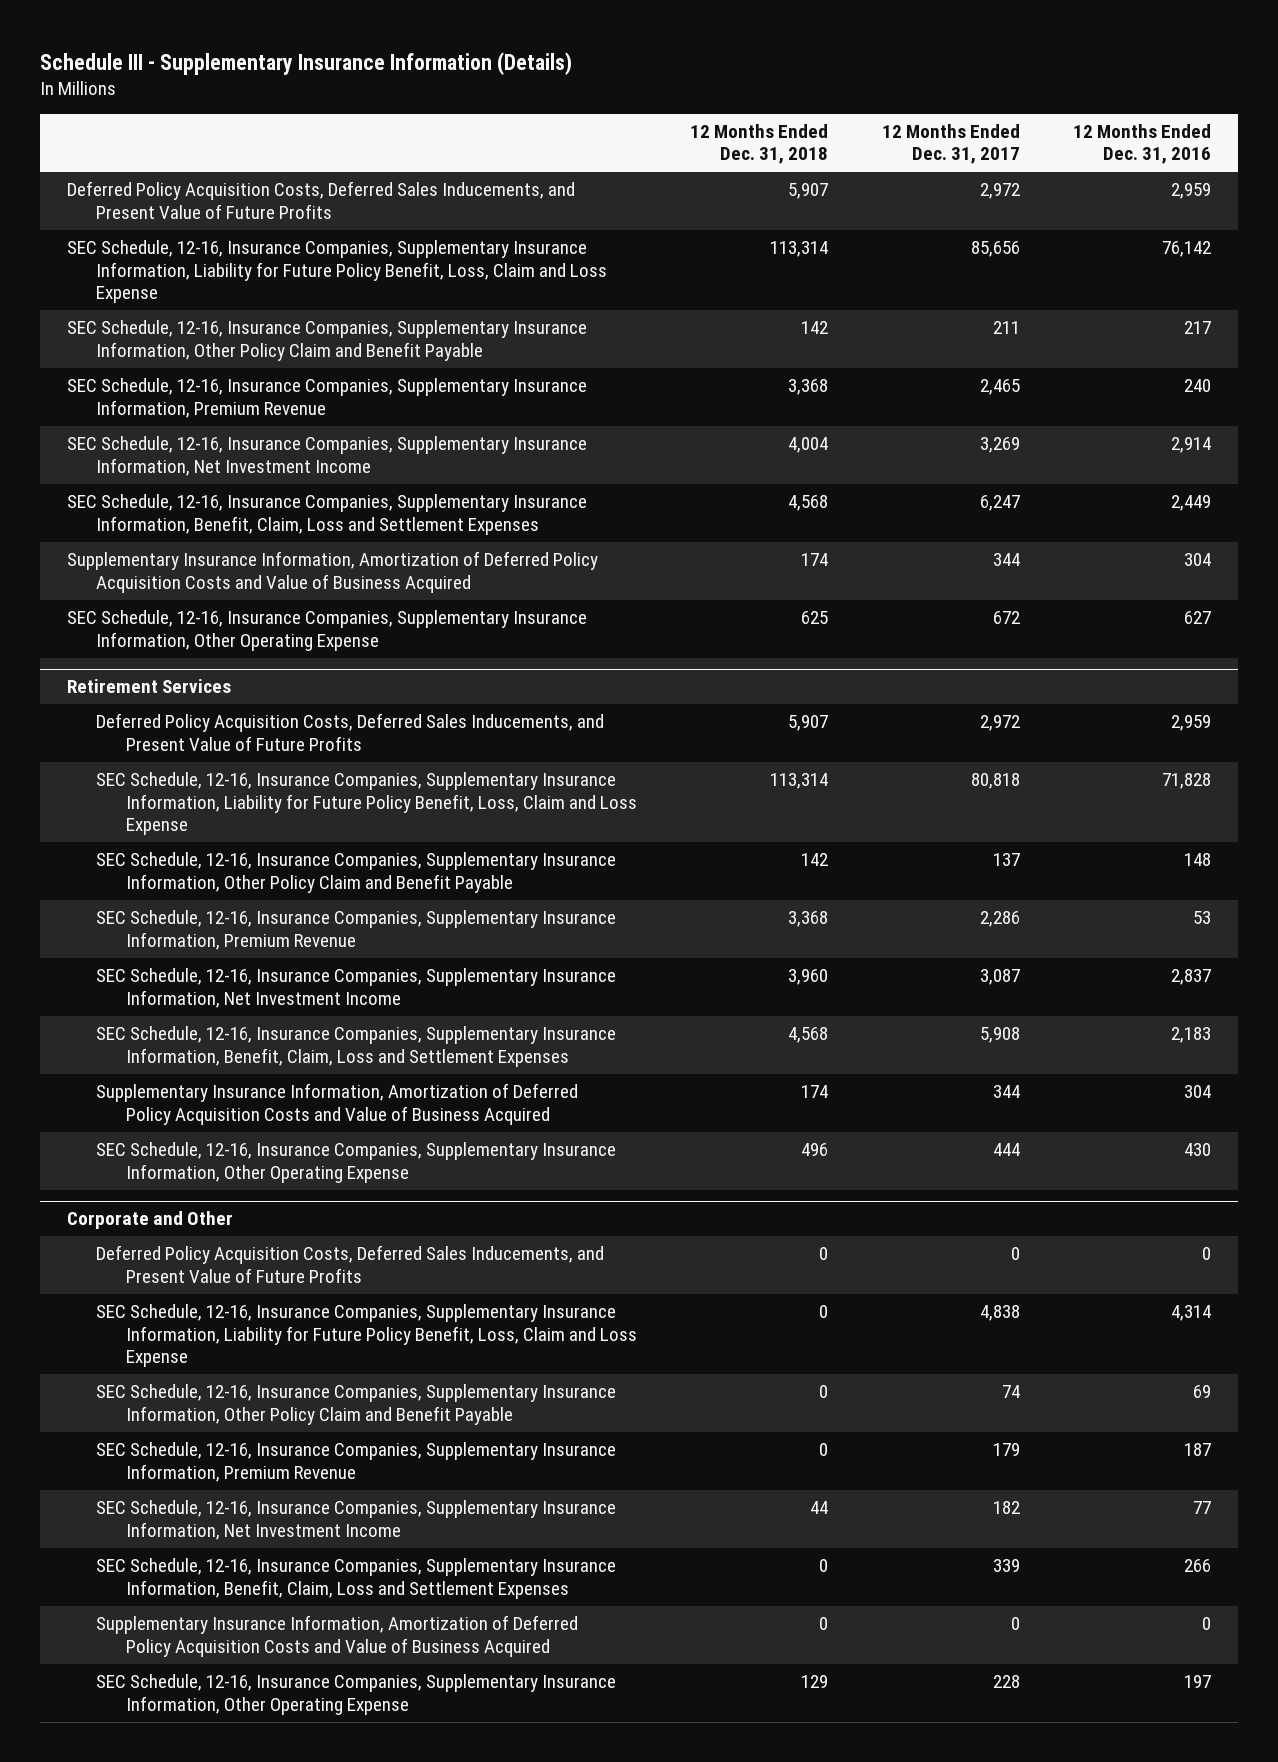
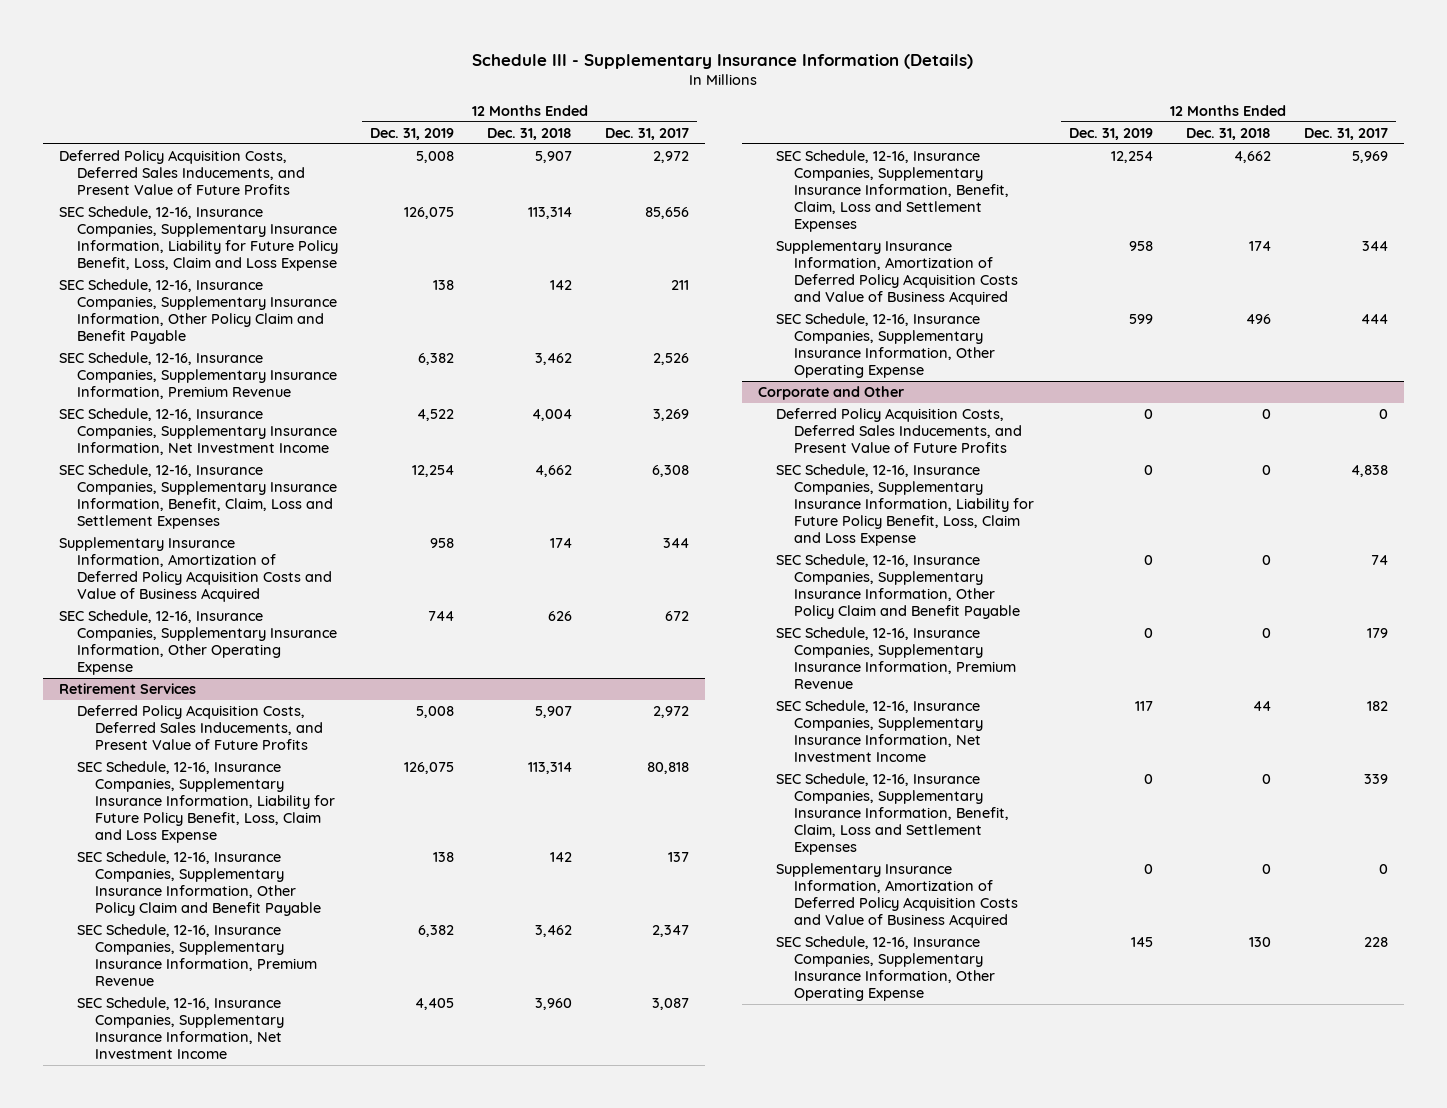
- | 12 Months Ended Dec. 31, 2018 | 12 Months Ended Dec. 31, 2017 | 12 Months Ended Dec. 31, 2016
+ | 12 Months Ended Dec. 31, 2019 | 12 Months Ended Dec. 31, 2018 | 12 Months Ended Dec. 31, 2017
- SEC Schedule, 12-16, Insurance Companies, Supplementary Insurance Information, Premium Revenue | 3,368 | 2,465 | 240
+ SEC Schedule, 12-16, Insurance Companies, Supplementary Insurance Information, Premium Revenue | 6,382 | 3,462 | 2,526
- SEC Schedule, 12-16, Insurance Companies, Supplementary Insurance Information, Benefit, Claim, Loss and Settlement Expenses | 4,568 | 6,247 | 2,449
+ SEC Schedule, 12-16, Insurance Companies, Supplementary Insurance Information, Benefit, Claim, Loss and Settlement Expenses | 12,254 | 4,662 | 6,308
- SEC Schedule, 12-16, Insurance Companies, Supplementary Insurance Information, Other Operating Expense | 625 | 672 | 627
+ SEC Schedule, 12-16, Insurance Companies, Supplementary Insurance Information, Other Operating Expense | 744 | 626 | 672
@ Retirement Services
- SEC Schedule, 12-16, Insurance Companies, Supplementary Insurance Information, Premium Revenue | 3,368 | 2,286 | 53
+ SEC Schedule, 12-16, Insurance Companies, Supplementary Insurance Information, Premium Revenue | 6,382 | 3,462 | 2,347
- SEC Schedule, 12-16, Insurance Companies, Supplementary Insurance Information, Benefit, Claim, Loss and Settlement Expenses | 4,568 | 5,908 | 2,183
+ SEC Schedule, 12-16, Insurance Companies, Supplementary Insurance Information, Benefit, Claim, Loss and Settlement Expenses | 12,254 | 4,662 | 5,969
@ Corporate and Other
- SEC Schedule, 12-16, Insurance Companies, Supplementary Insurance Information, Other Operating Expense | 129 | 228 | 197
+ SEC Schedule, 12-16, Insurance Companies, Supplementary Insurance Information, Other Operating Expense | 145 | 130 | 228

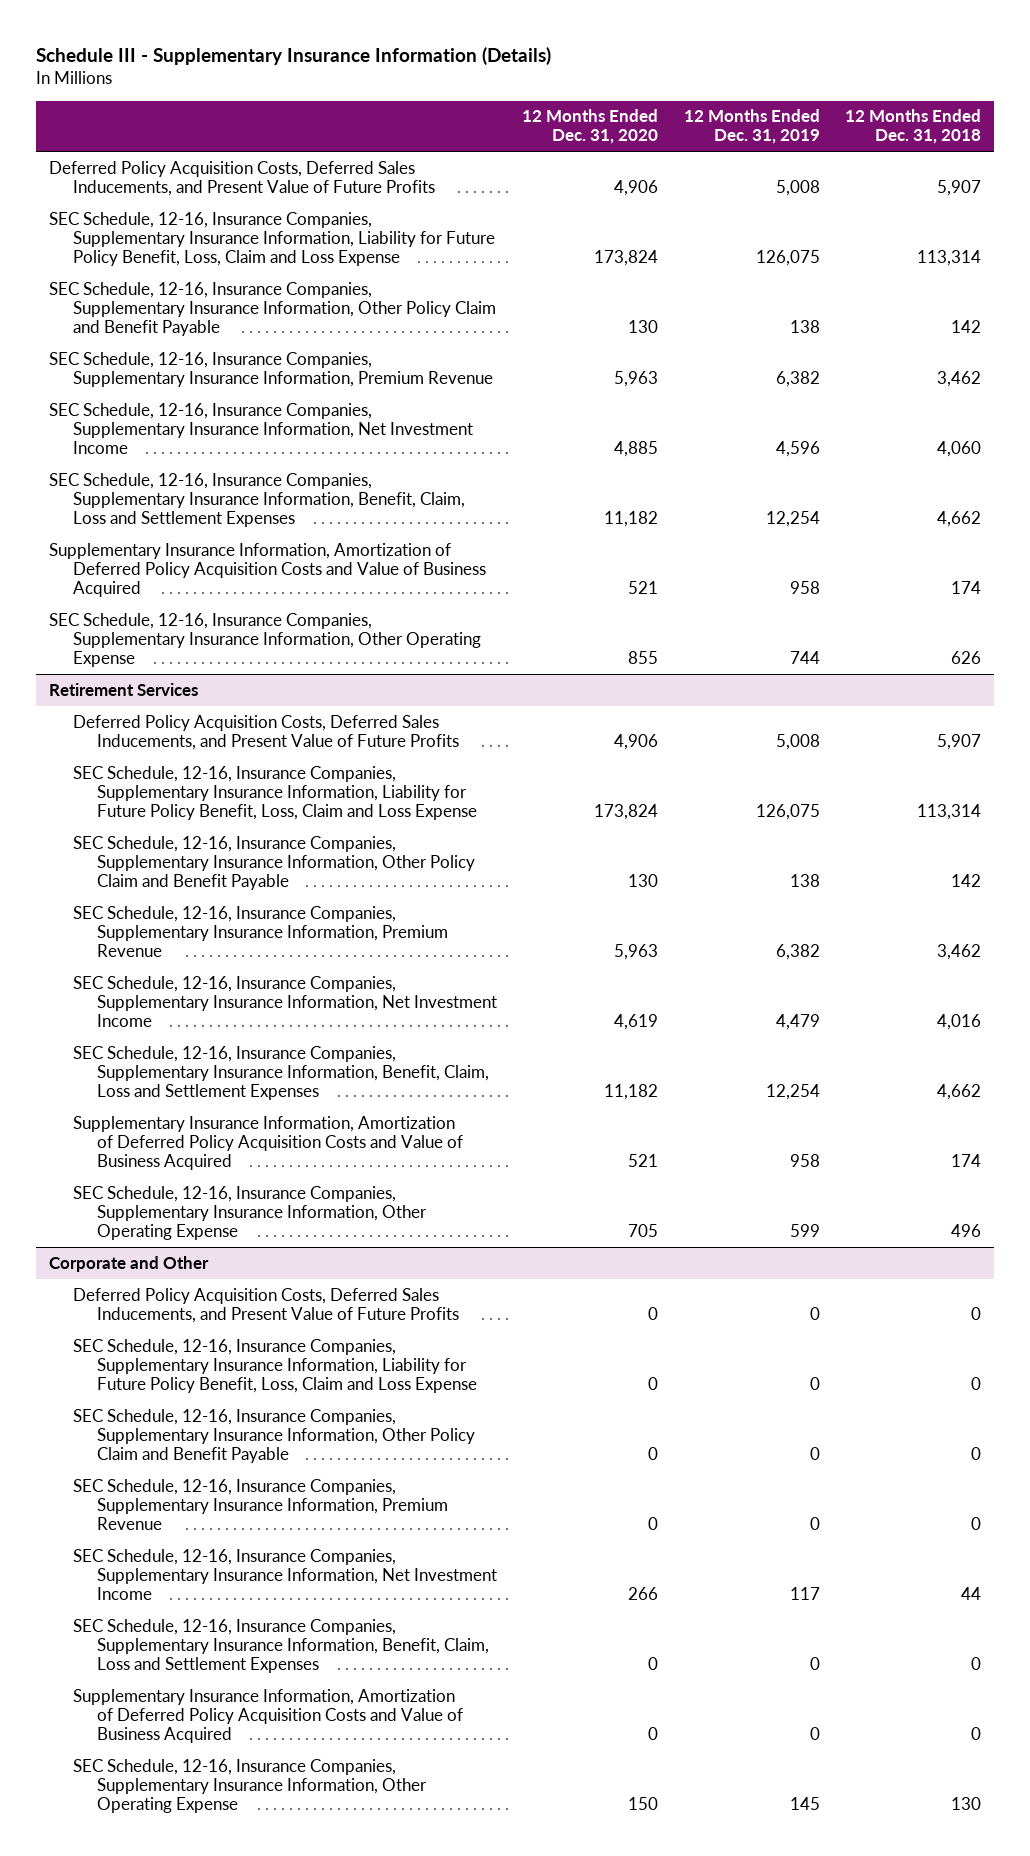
- | 12 Months Ended Dec. 31, 2019 | 12 Months Ended Dec. 31, 2018 | 12 Months Ended Dec. 31, 2017
+ | 12 Months Ended Dec. 31, 2020 | 12 Months Ended Dec. 31, 2019 | 12 Months Ended Dec. 31, 2018
- SEC Schedule, 12-16, Insurance Companies, Supplementary Insurance Information, Net Investment Income | 4,522 | 4,004 | 3,269
+ SEC Schedule, 12-16, Insurance Companies, Supplementary Insurance Information, Net Investment Income | 4,885 | 4,596 | 4,060
@ Retirement Services
- SEC Schedule, 12-16, Insurance Companies, Supplementary Insurance Information, Net Investment Income | 4,405 | 3,960 | 3,087
+ SEC Schedule, 12-16, Insurance Companies, Supplementary Insurance Information, Net Investment Income | 4,619 | 4,479 | 4,016

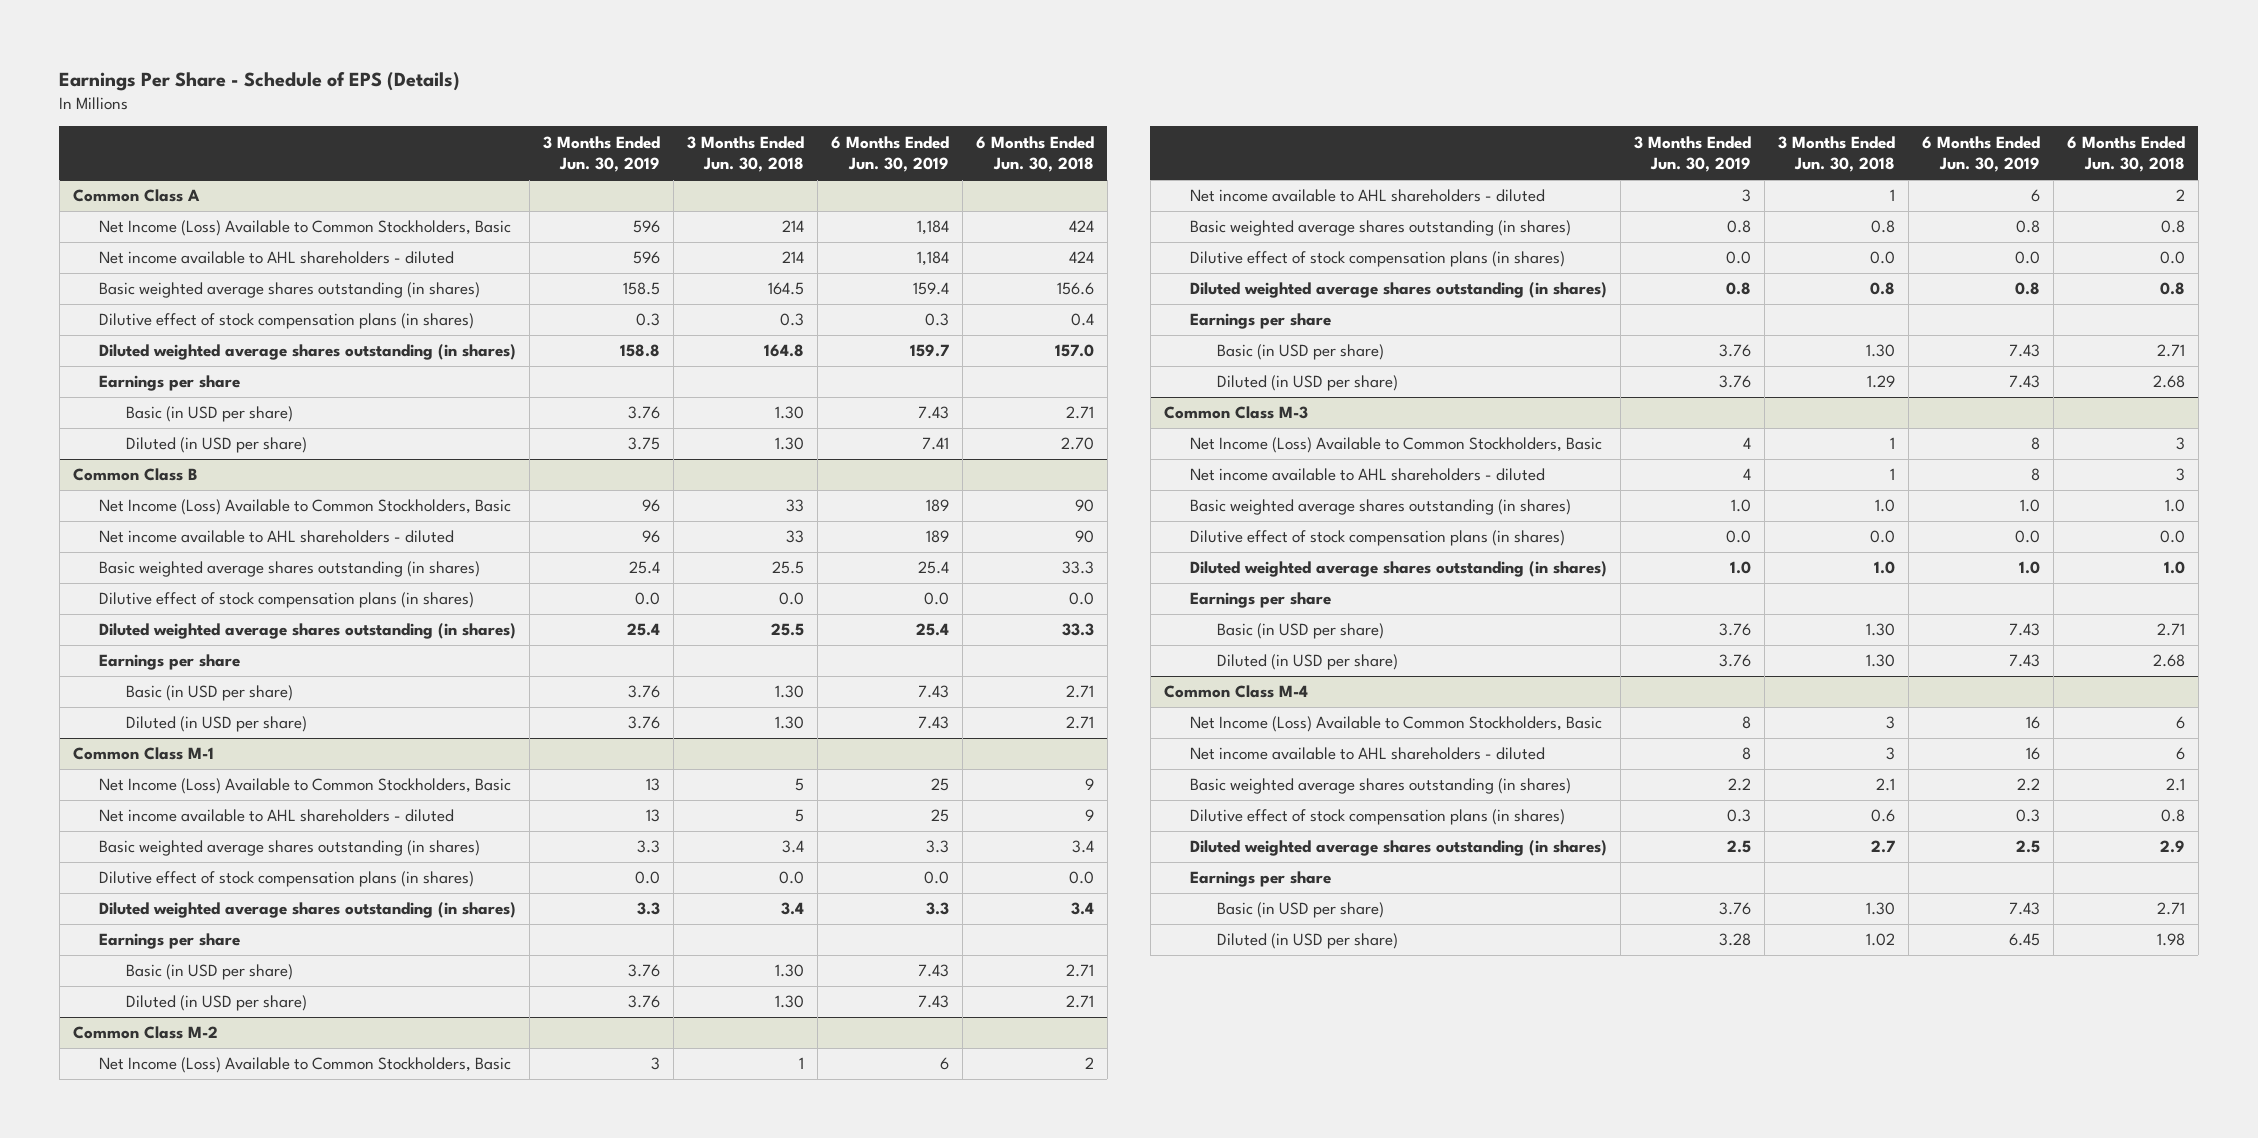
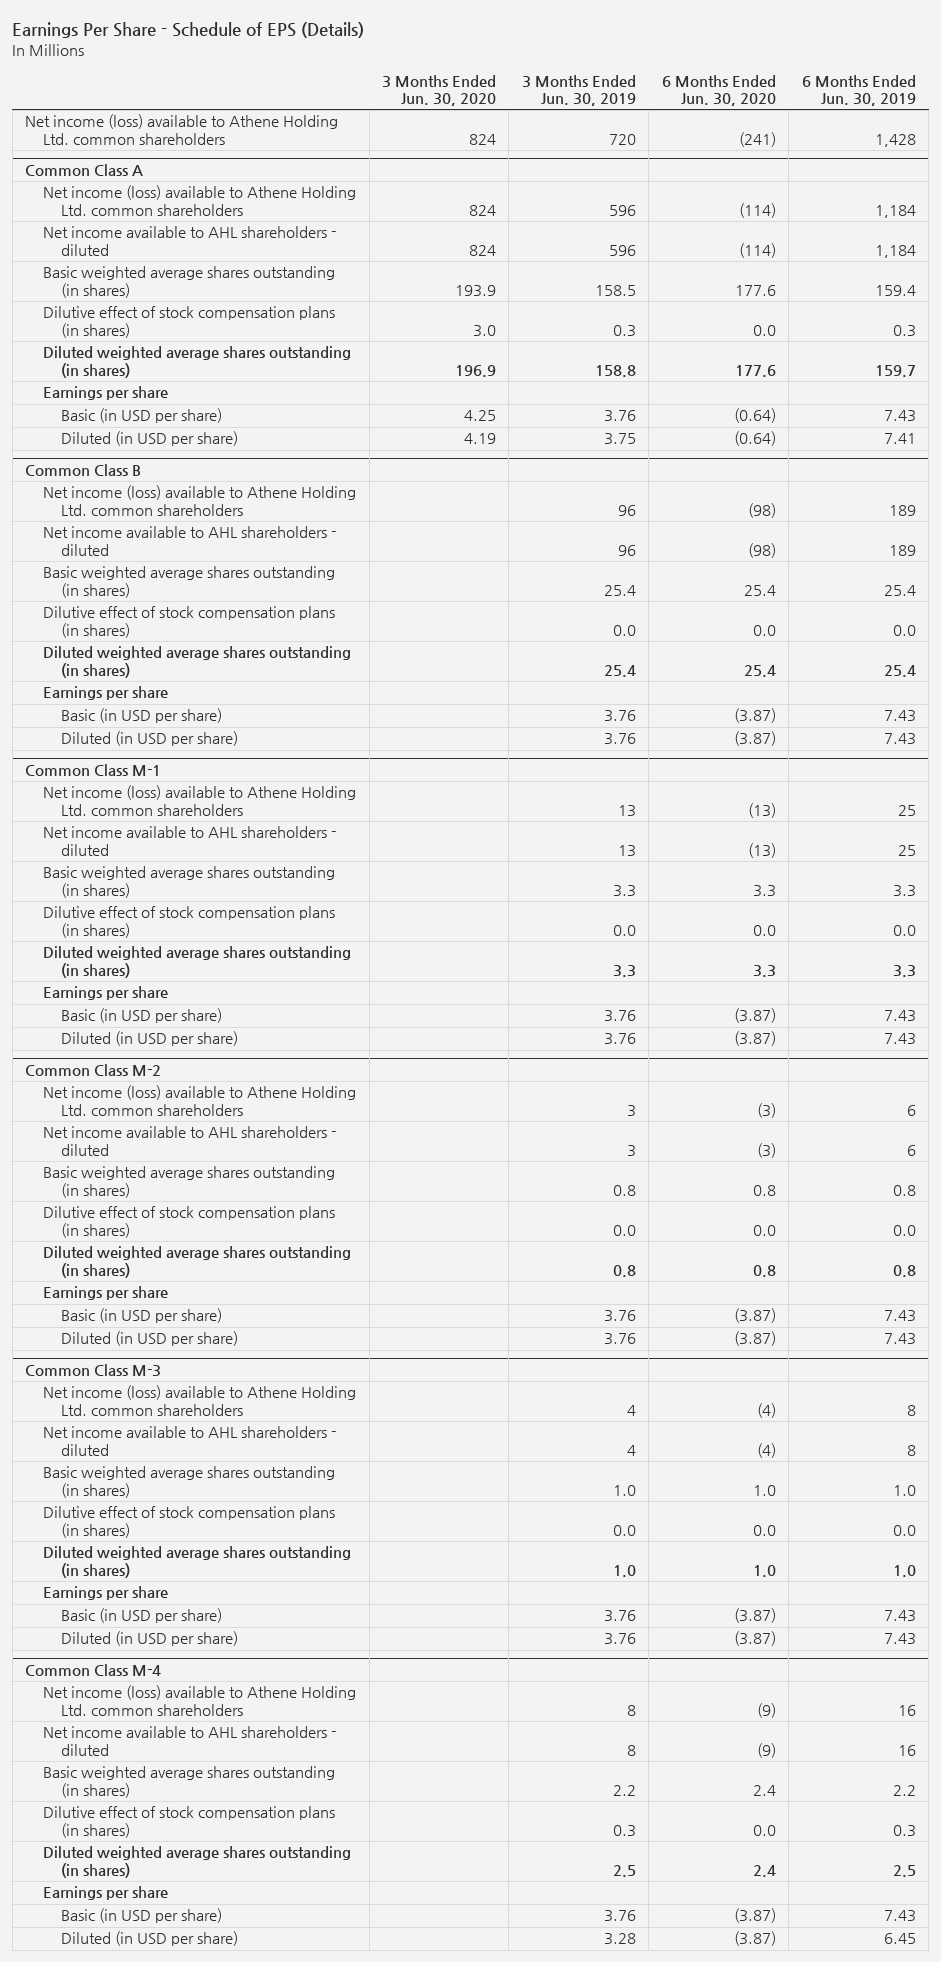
- | 3 Months Ended Jun. 30, 2019 | 3 Months Ended Jun. 30, 2018 | 6 Months Ended Jun. 30, 2019 | 6 Months Ended Jun. 30, 2018
+ | 3 Months Ended Jun. 30, 2020 | 3 Months Ended Jun. 30, 2019 | 6 Months Ended Jun. 30, 2020 | 6 Months Ended Jun. 30, 2019
+ Net income (loss) available to Athene Holding Ltd. common shareholders | 824 | 720 | (241) | 1,428
@ Common Class A
- Net Income (Loss) Available to Common Stockholders, Basic | 596 | 214 | 1,184 | 424
+ Net income (loss) available to Athene Holding Ltd. common shareholders | 824 | 596 | (114) | 1,184
@ Common Class B
- Net Income (Loss) Available to Common Stockholders, Basic | 96 | 33 | 189 | 90
+ Net income (loss) available to Athene Holding Ltd. common shareholders | | 96 | (98) | 189
@ Common Class M-1
- Net Income (Loss) Available to Common Stockholders, Basic | 13 | 5 | 25 | 9
+ Net income (loss) available to Athene Holding Ltd. common shareholders | | 13 | (13) | 25
@ Common Class M-2
- Net Income (Loss) Available to Common Stockholders, Basic | 3 | 1 | 6 | 2
+ Net income (loss) available to Athene Holding Ltd. common shareholders | | 3 | (3) | 6
@ Common Class M-3
- Net Income (Loss) Available to Common Stockholders, Basic | 4 | 1 | 8 | 3
+ Net income (loss) available to Athene Holding Ltd. common shareholders | | 4 | (4) | 8
@ Common Class M-4
- Net Income (Loss) Available to Common Stockholders, Basic | 8 | 3 | 16 | 6
+ Net income (loss) available to Athene Holding Ltd. common shareholders | | 8 | (9) | 16

